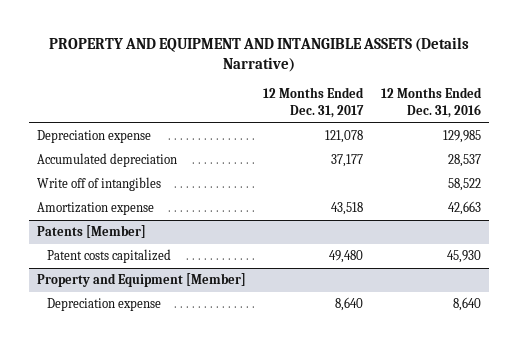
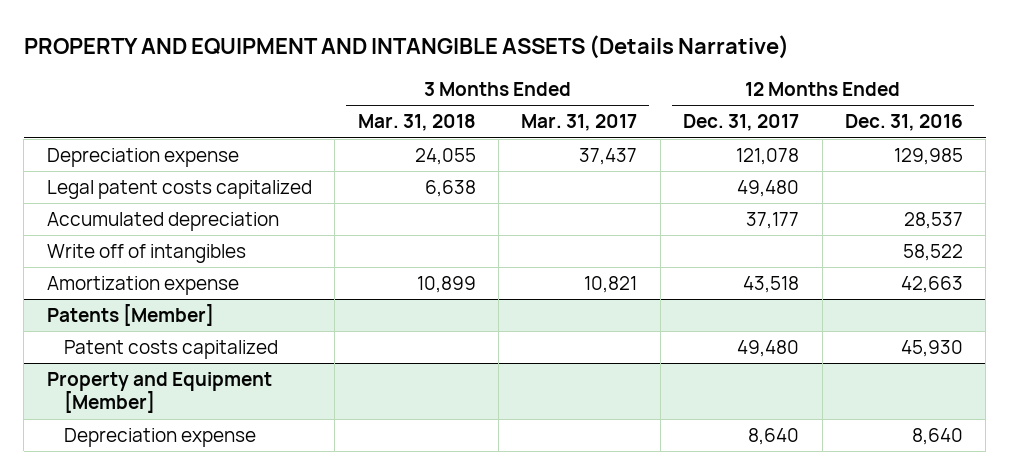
- | 12 Months Ended Dec. 31, 2017 | 12 Months Ended Dec. 31, 2016
+ | 3 Months Ended Mar. 31, 2018 | 3 Months Ended Mar. 31, 2017 | 12 Months Ended Dec. 31, 2017 | 12 Months Ended Dec. 31, 2016
+ Legal patent costs capitalized | 6,638 | | 49,480 |

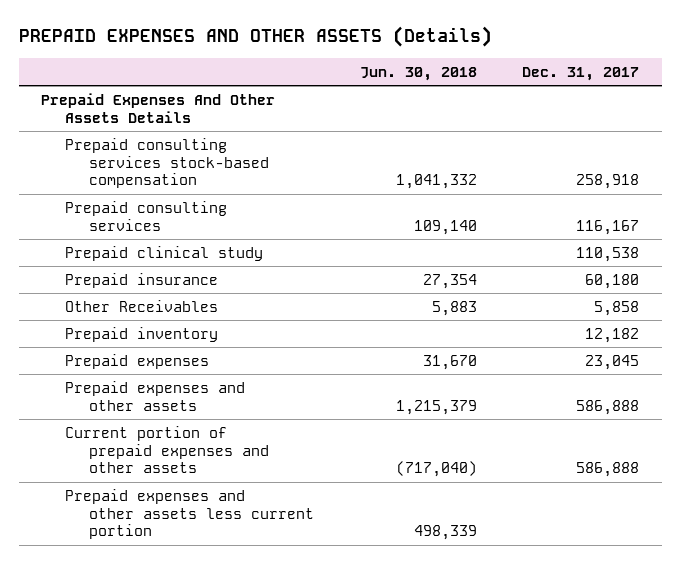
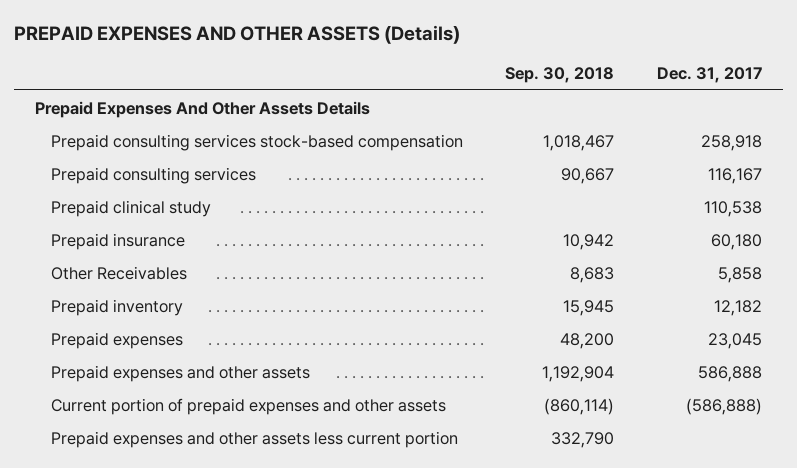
- | Jun. 30, 2018 | Dec. 31, 2017
+ | Sep. 30, 2018 | Dec. 31, 2017
- Current portion of prepaid expenses and other assets | (717,040) | 586,888
+ Current portion of prepaid expenses and other assets | (860,114) | (586,888)

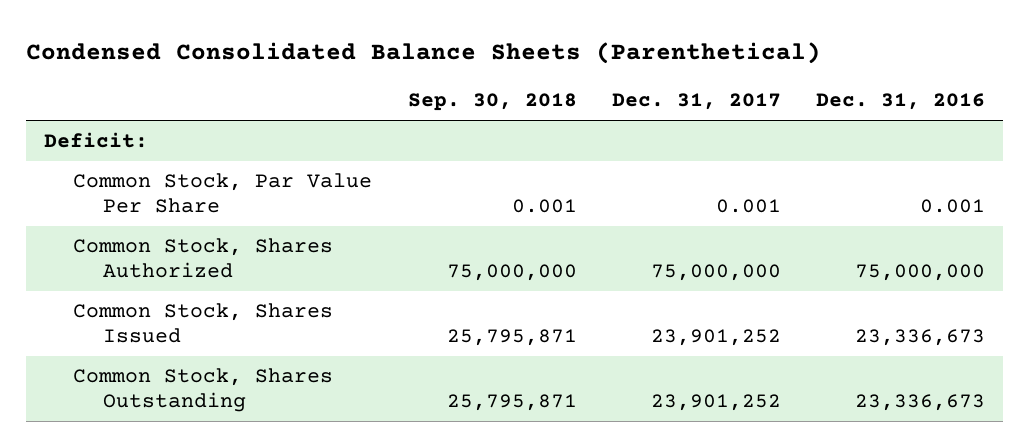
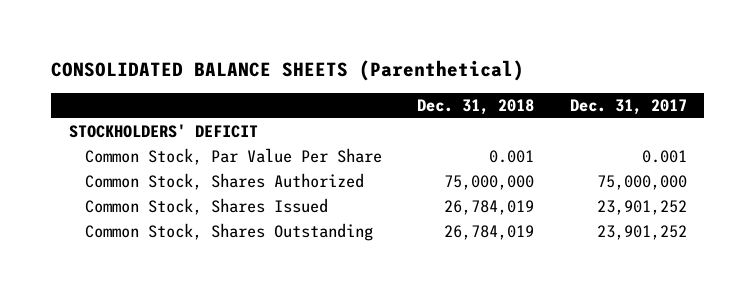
- Condensed Consolidated Balance Sheets (Parenthetical)
+ CONSOLIDATED BALANCE SHEETS (Parenthetical)
- | Sep. 30, 2018 | Dec. 31, 2017 | Dec. 31, 2016
+ | Dec. 31, 2018 | Dec. 31, 2017
- Deficit:
+ STOCKHOLDERS' DEFICIT

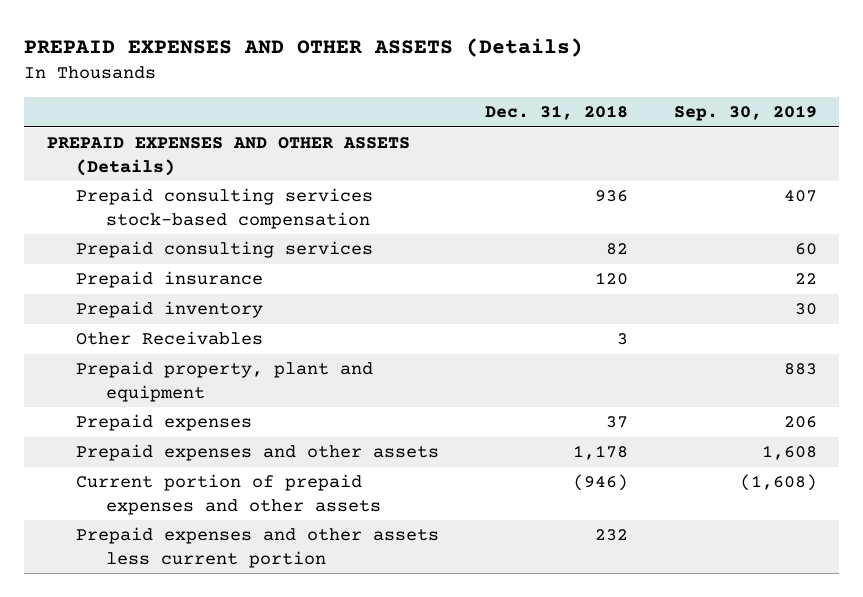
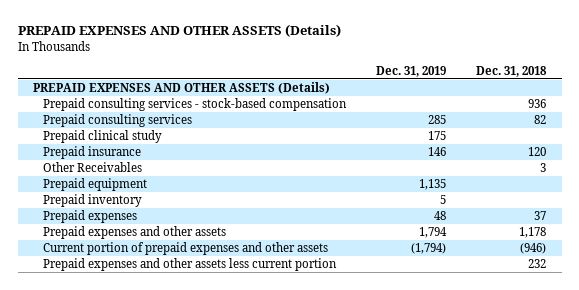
- | Dec. 31, 2018 | Sep. 30, 2019
+ | Dec. 31, 2019 | Dec. 31, 2018
- Prepaid consulting services stock-based compensation | 936 | 407
+ Prepaid consulting services - stock-based compensation | | 936
+ Prepaid clinical study | 175 |
- Prepaid property, plant and equipment | | 883
+ Prepaid equipment | 1,135 |
moved down: Prepaid inventory | 5 |

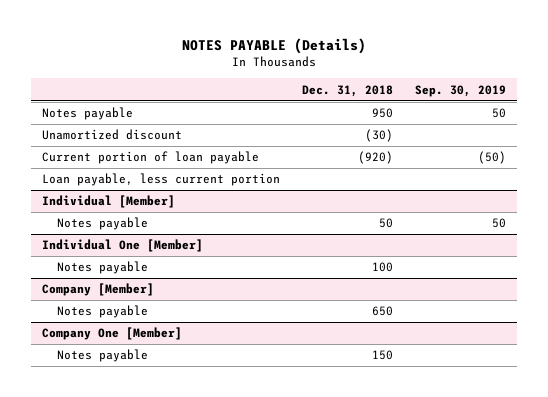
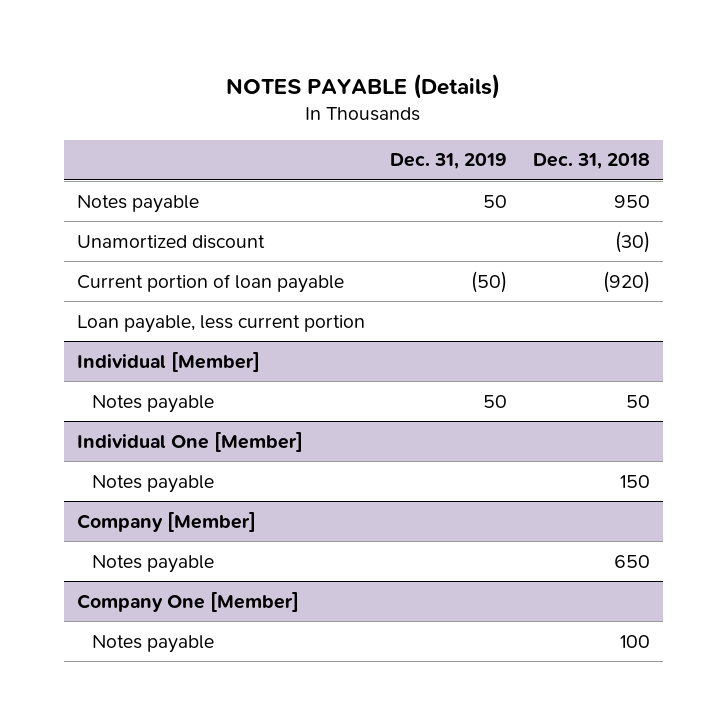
- | Dec. 31, 2018 | Sep. 30, 2019
+ | Dec. 31, 2019 | Dec. 31, 2018
@ Individual One [Member]
- Notes payable | 100 |
+ Notes payable | | 150
@ Company One [Member]
- Notes payable | 150 |
+ Notes payable | | 100

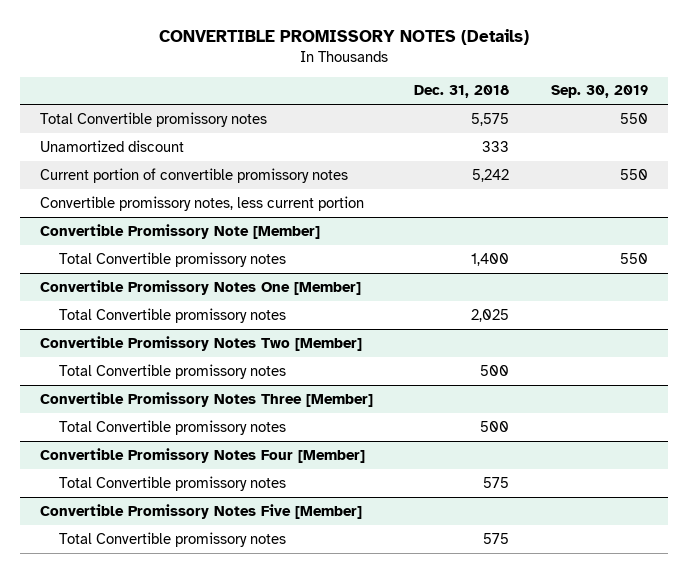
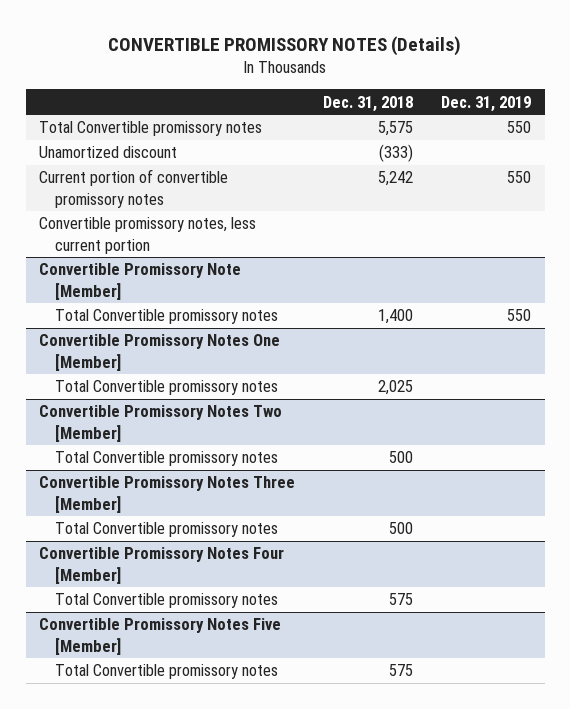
- | Dec. 31, 2018 | Sep. 30, 2019
+ | Dec. 31, 2018 | Dec. 31, 2019
- Unamortized discount | 333 |
+ Unamortized discount | (333) |

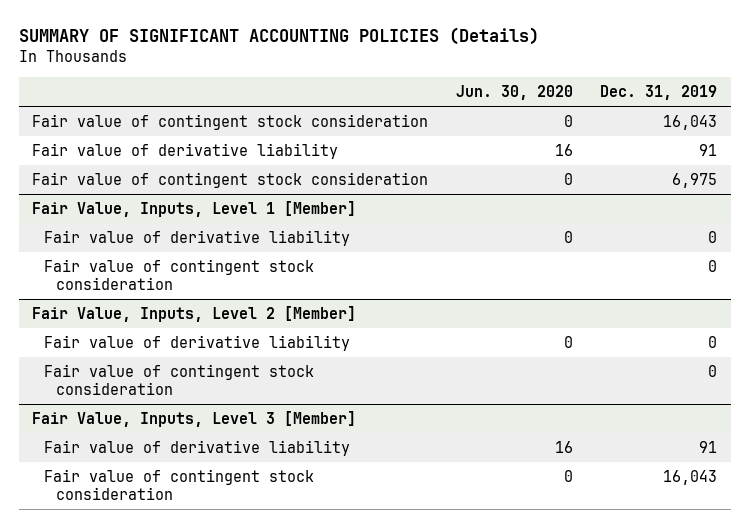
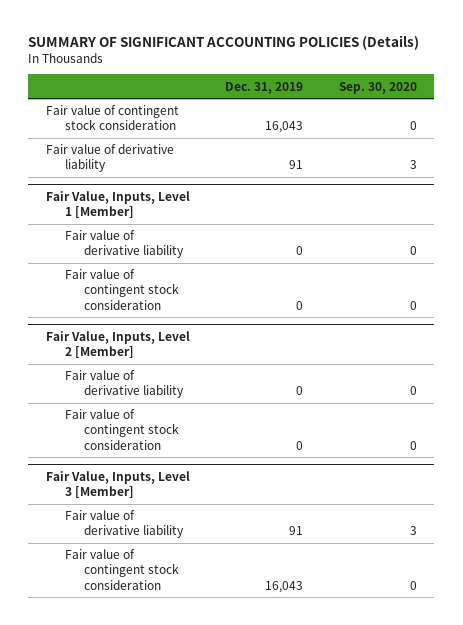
- | Jun. 30, 2020 | Dec. 31, 2019
+ | Dec. 31, 2019 | Sep. 30, 2020
- Fair value of contingent stock consideration | 0 | 6,975

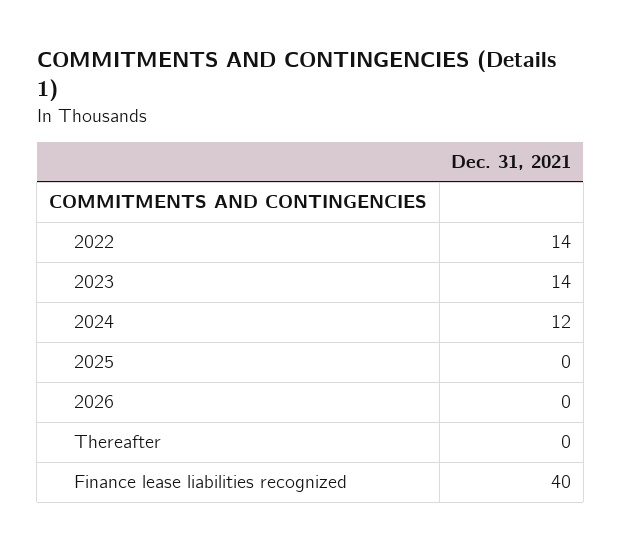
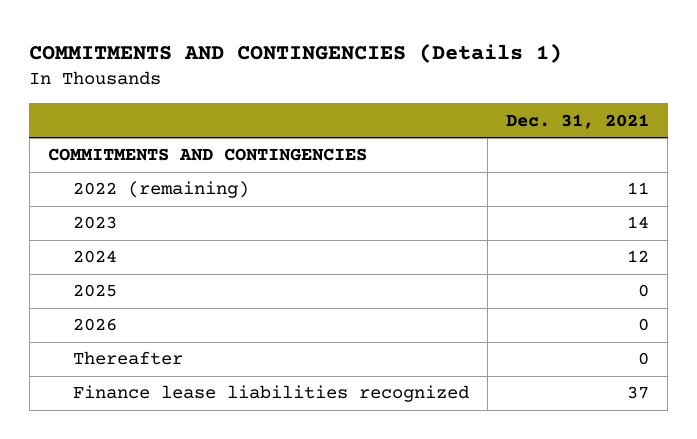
- 2022 | 14
+ 2022 (remaining) | 11
- Finance lease liabilities recognized | 40
+ Finance lease liabilities recognized | 37

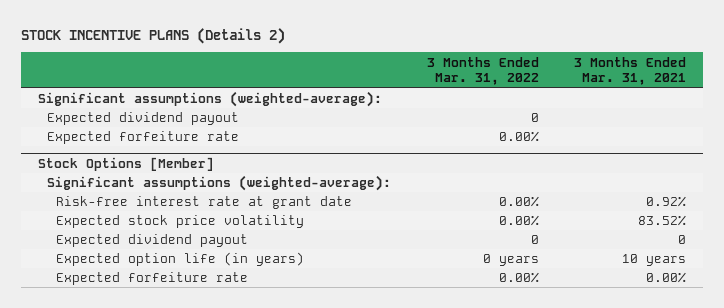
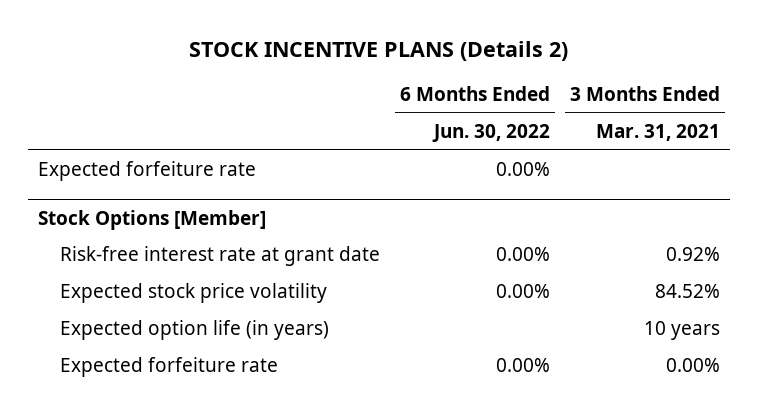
- | 3 Months Ended Mar. 31, 2022 | 3 Months Ended Mar. 31, 2021
+ | 6 Months Ended Jun. 30, 2022 | 3 Months Ended Mar. 31, 2021
- Significant assumptions (weighted-average):
- Expected dividend payout | 0 |
@ Stock Options [Member]
- Significant assumptions (weighted-average):
- Expected stock price volatility | 0.00% | 83.52%
- Expected dividend payout | 0 | 0
+ Expected stock price volatility | 0.00% | 84.52%

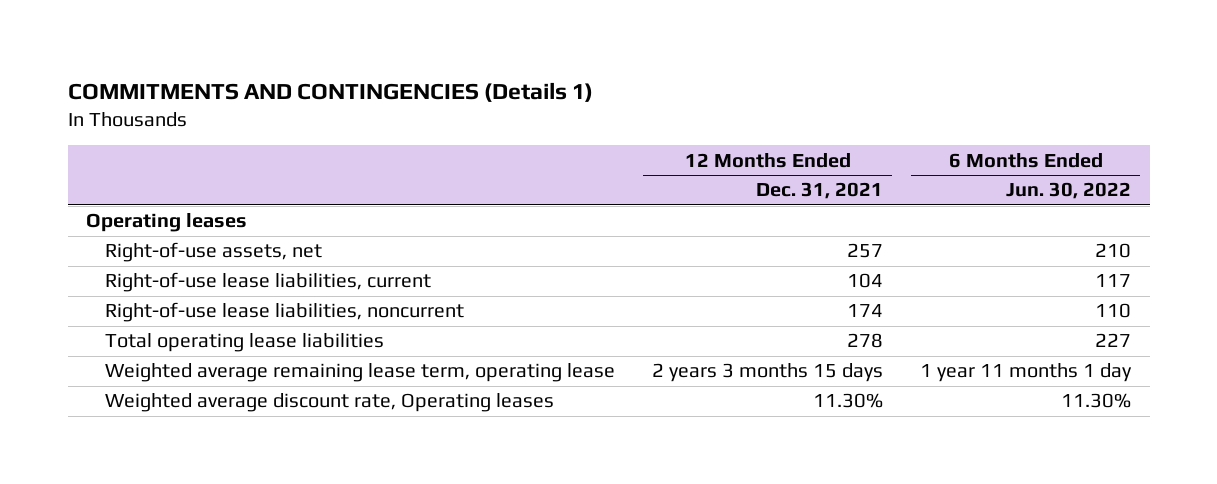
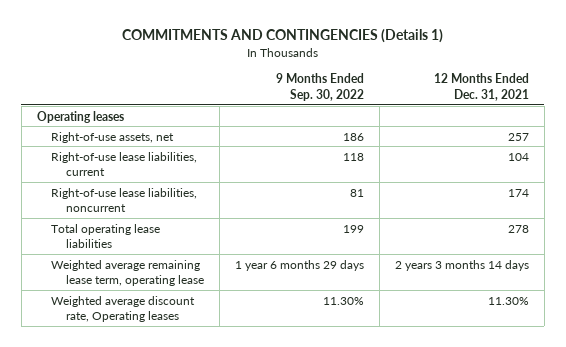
- | 12 Months Ended Dec. 31, 2021 | 6 Months Ended Jun. 30, 2022
+ | 9 Months Ended Sep. 30, 2022 | 12 Months Ended Dec. 31, 2021
- Weighted average remaining lease term, operating lease | 2 years 3 months 15 days | 1 year 11 months 1 day
+ Weighted average remaining lease term, operating lease | 1 year 6 months 29 days | 2 years 3 months 14 days

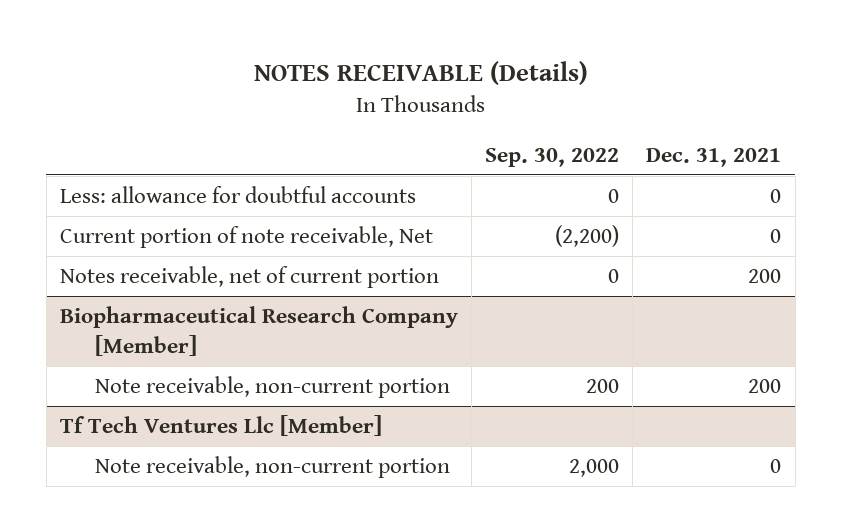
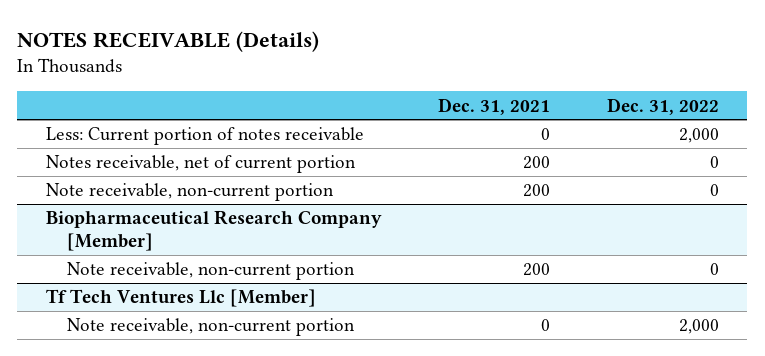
- | Sep. 30, 2022 | Dec. 31, 2021
+ | Dec. 31, 2021 | Dec. 31, 2022
- Less: allowance for doubtful accounts | 0 | 0
- Current portion of note receivable, Net | (2,200) | 0
+ Less: Current portion of notes receivable | 0 | 2,000
+ Note receivable, non-current portion | 200 | 0

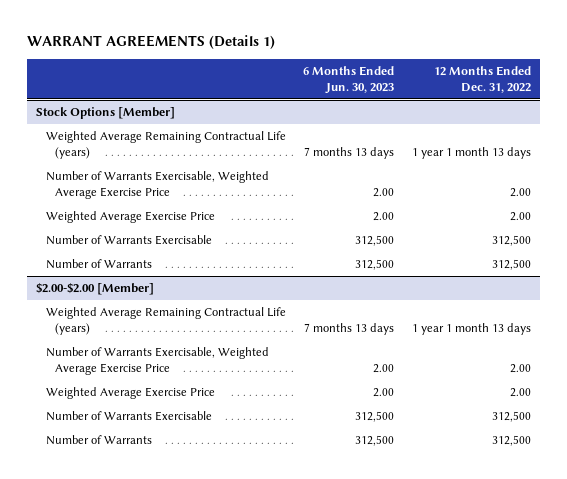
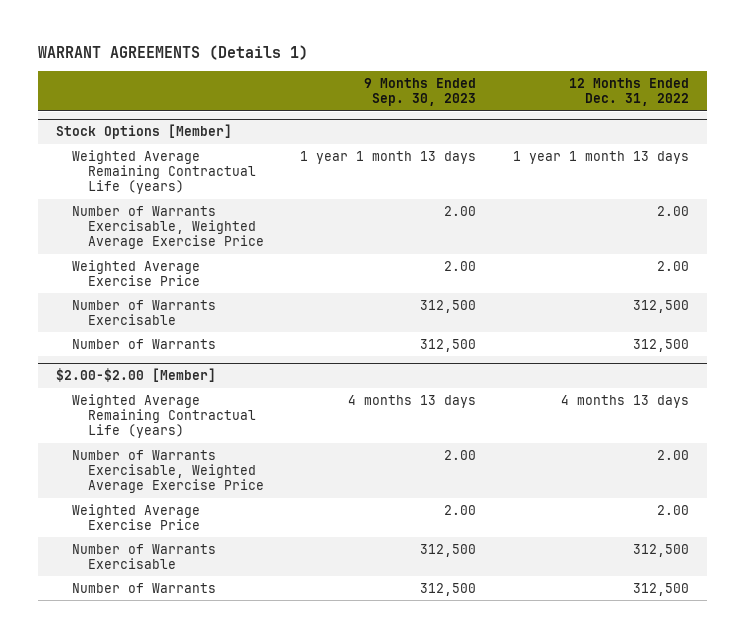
- | 6 Months Ended Jun. 30, 2023 | 12 Months Ended Dec. 31, 2022
+ | 9 Months Ended Sep. 30, 2023 | 12 Months Ended Dec. 31, 2022
@ $2.00-$2.00 [Member]
- Weighted Average Remaining Contractual Life (years) | 7 months 13 days | 1 year 1 month 13 days
+ Weighted Average Remaining Contractual Life (years) | 4 months 13 days | 4 months 13 days

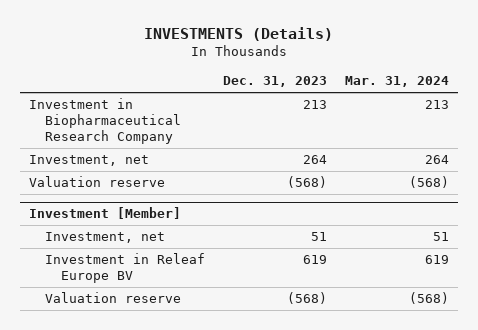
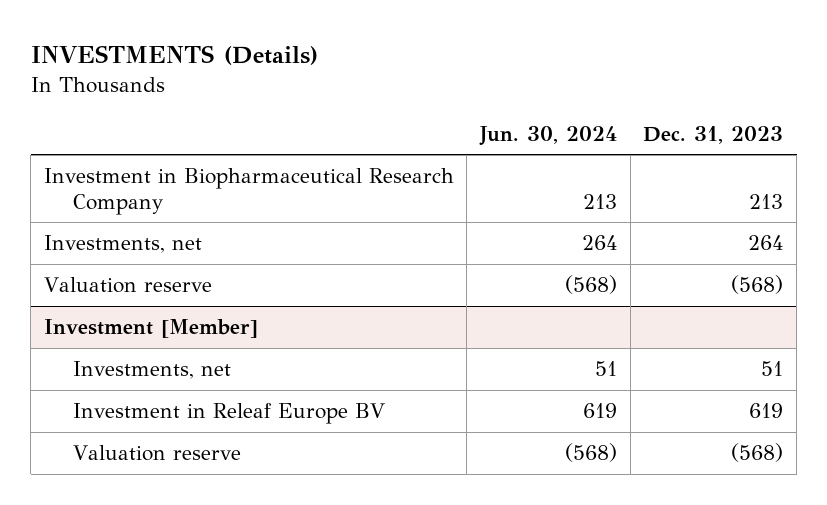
- | Dec. 31, 2023 | Mar. 31, 2024
+ | Jun. 30, 2024 | Dec. 31, 2023
- Investment, net | 264 | 264
+ Investments, net | 264 | 264
@ Investment [Member]
- Investment, net | 51 | 51
+ Investments, net | 51 | 51

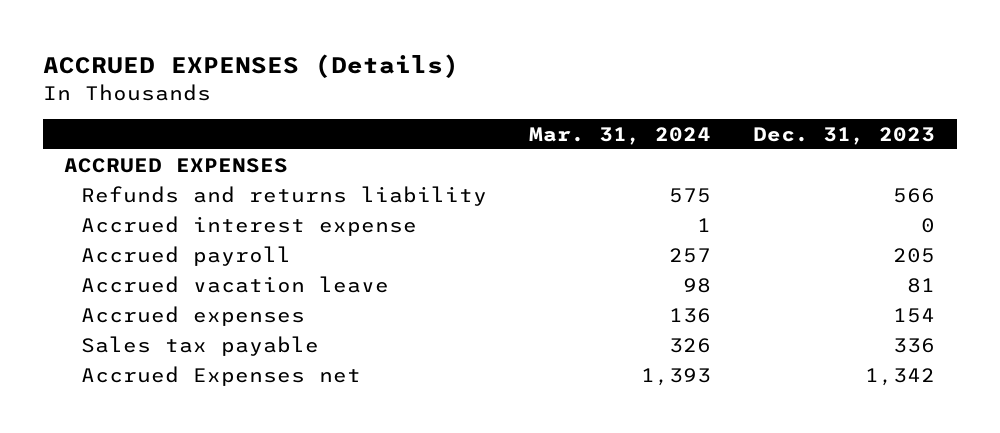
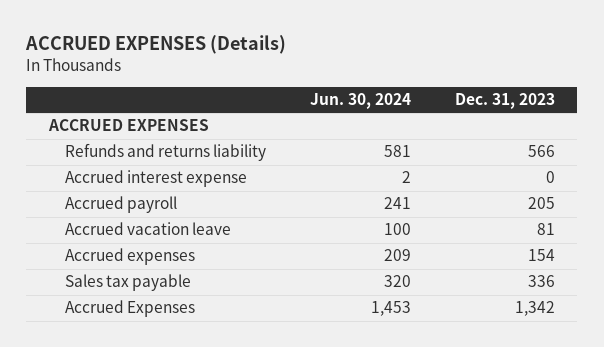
- | Mar. 31, 2024 | Dec. 31, 2023
+ | Jun. 30, 2024 | Dec. 31, 2023
- Accrued Expenses net | 1,393 | 1,342
+ Accrued Expenses | 1,453 | 1,342

